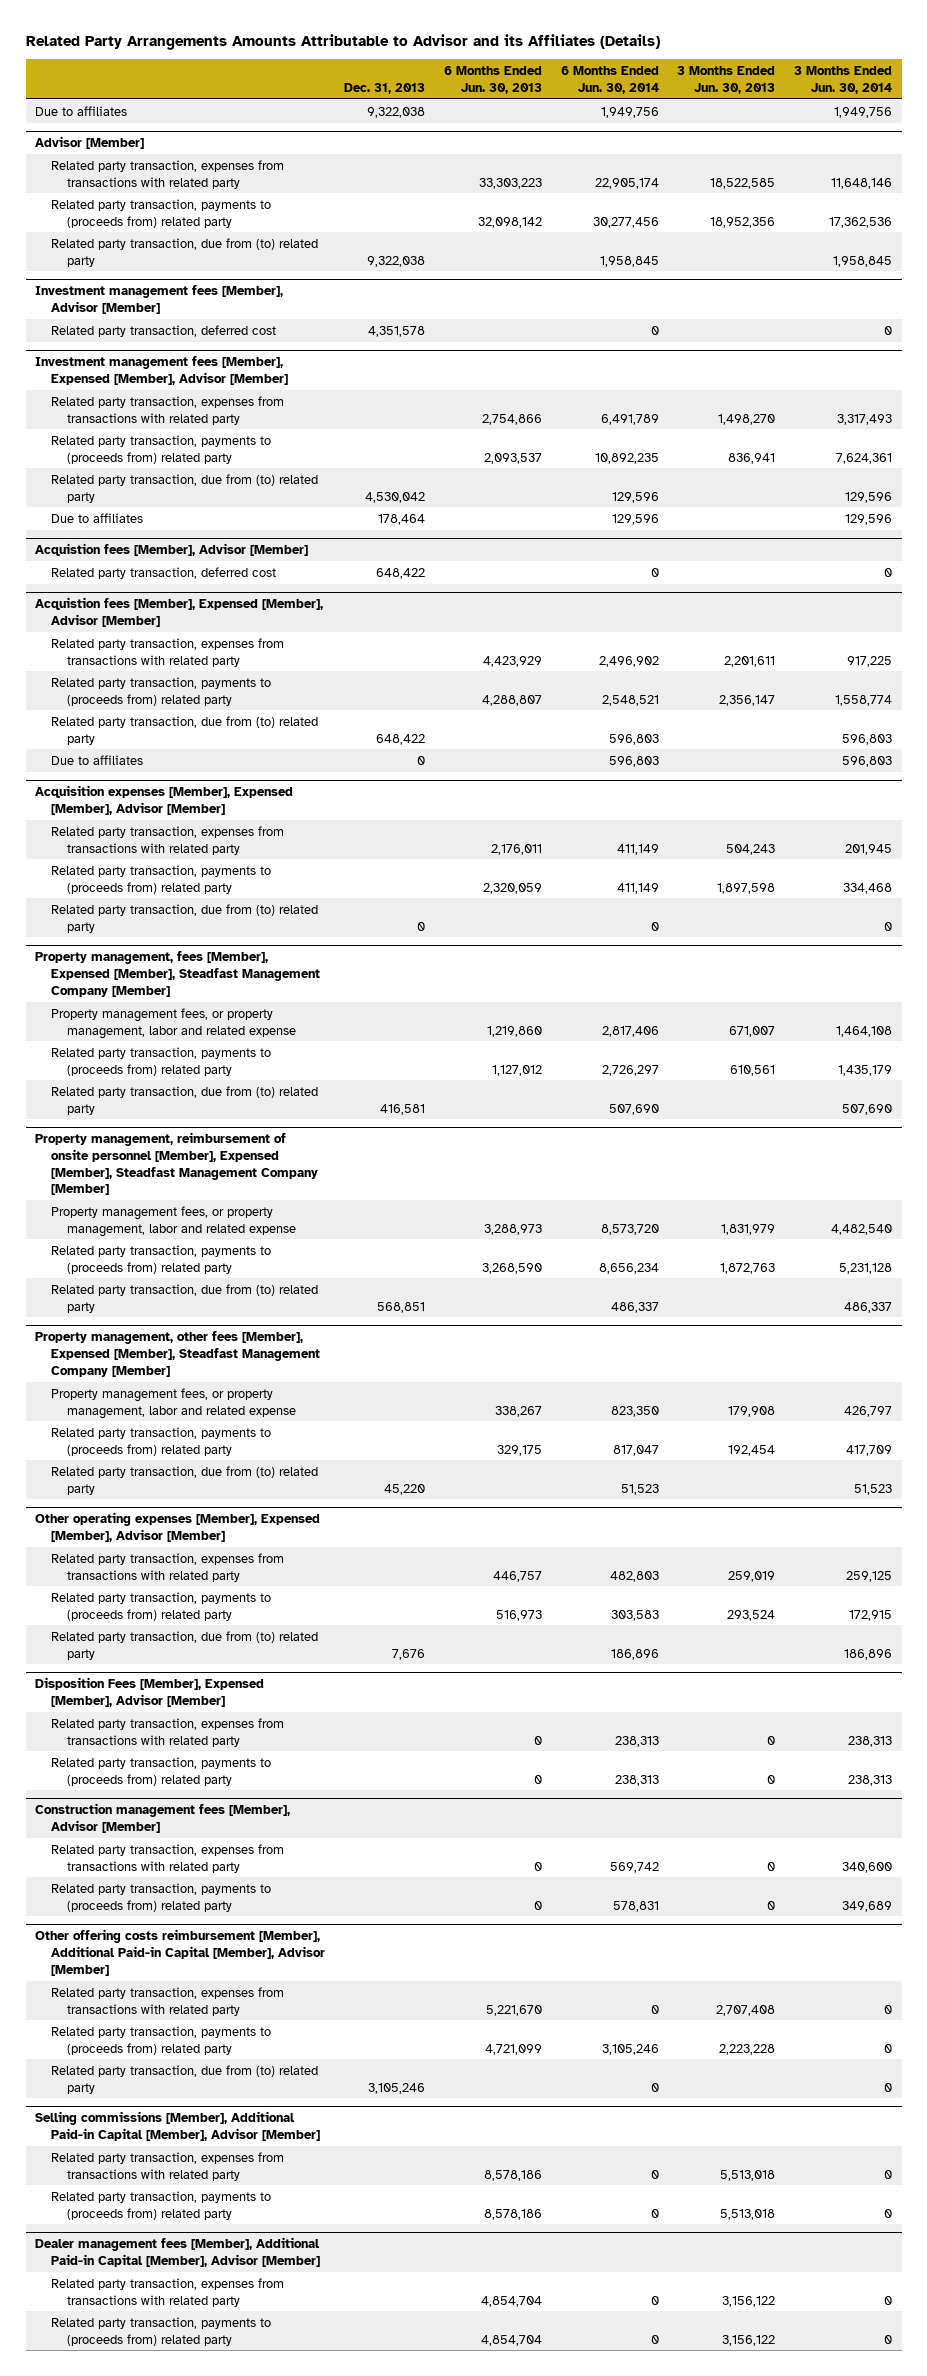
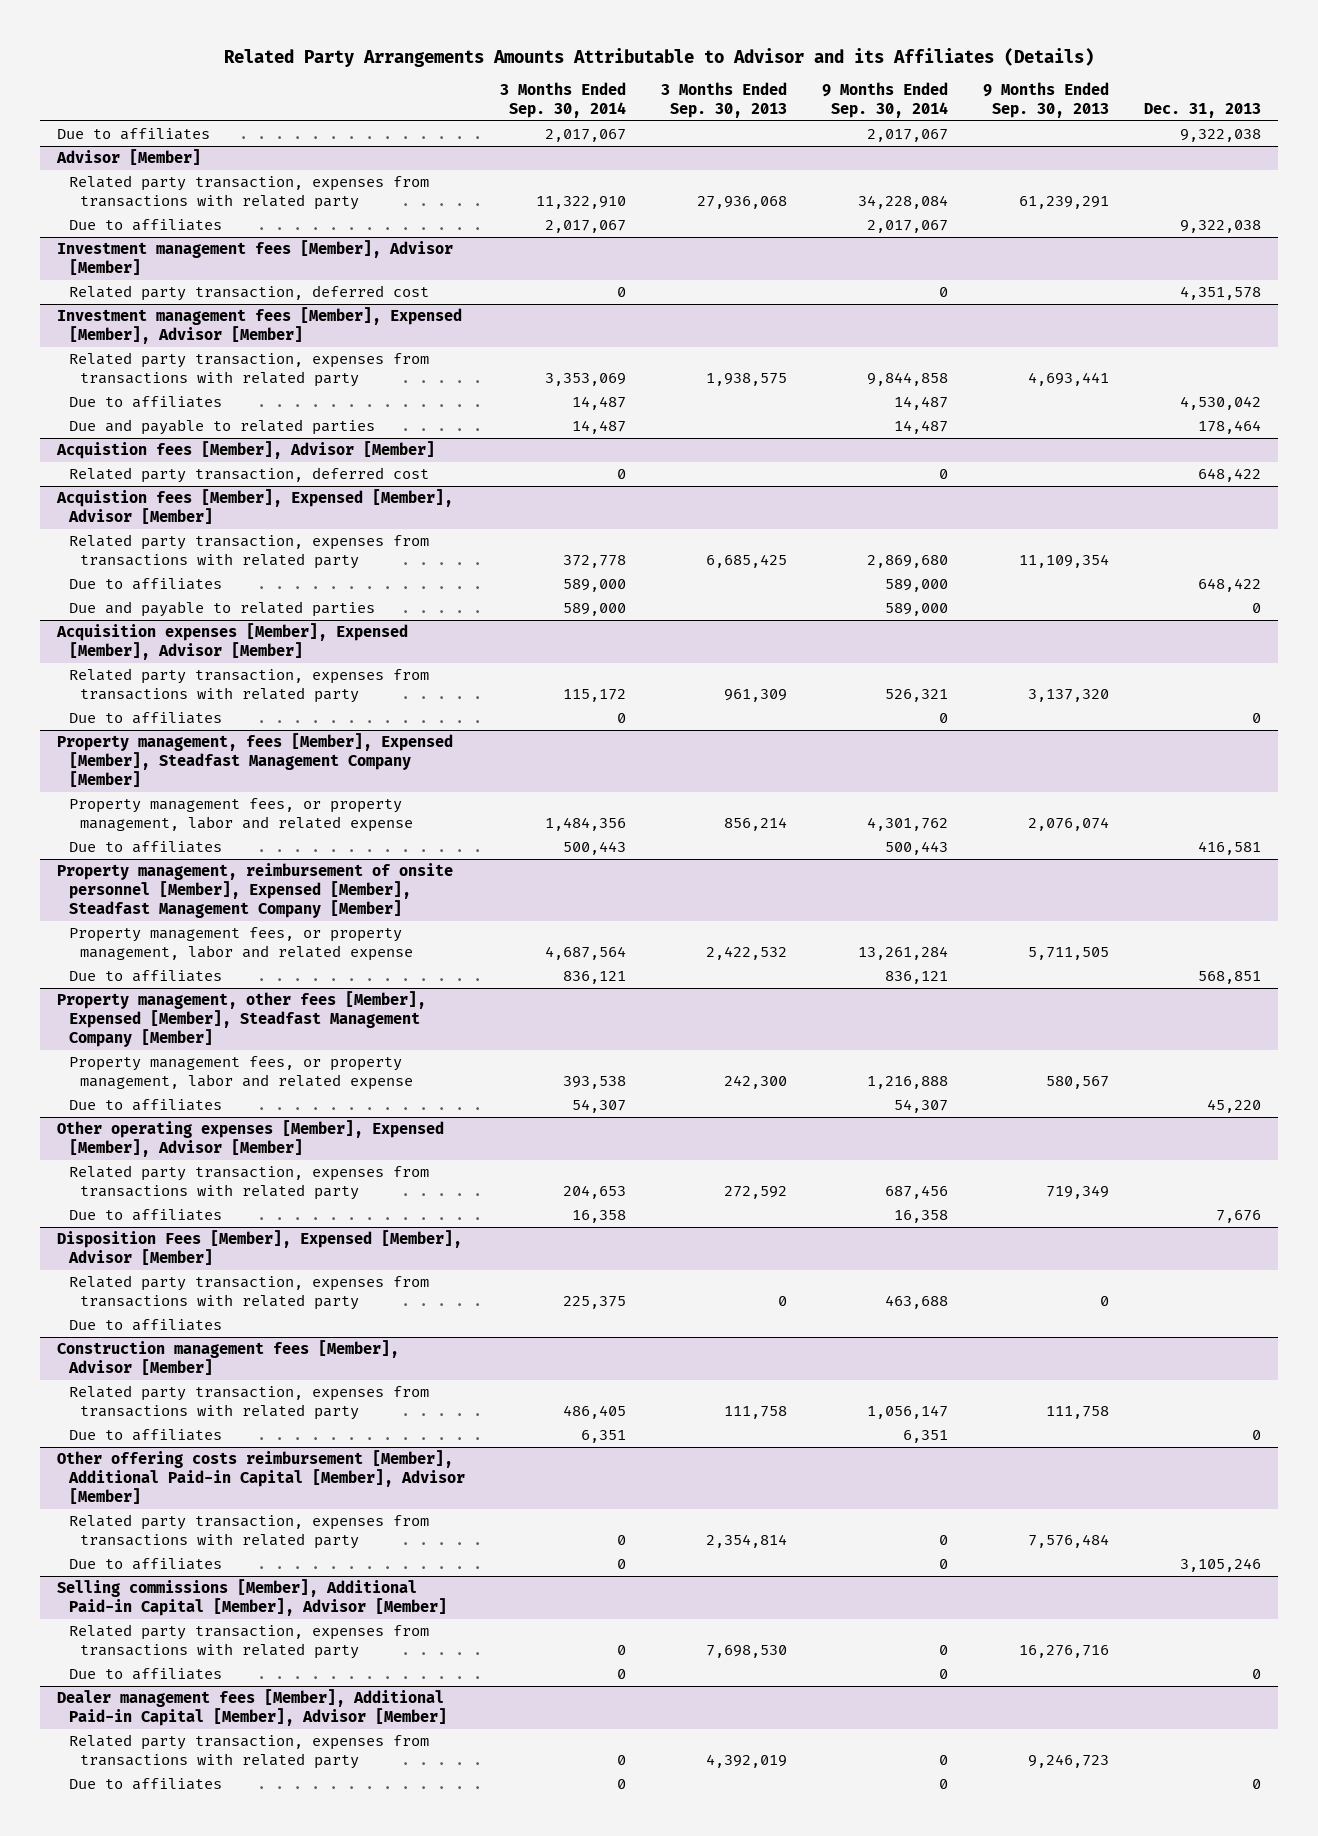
- | Dec. 31, 2013 | 6 Months Ended Jun. 30, 2013 | 6 Months Ended Jun. 30, 2014 | 3 Months Ended Jun. 30, 2013 | 3 Months Ended Jun. 30, 2014
+ | 3 Months Ended Sep. 30, 2014 | 3 Months Ended Sep. 30, 2013 | 9 Months Ended Sep. 30, 2014 | 9 Months Ended Sep. 30, 2013 | Dec. 31, 2013
@ Advisor [Member]
- Related party transaction, payments to (proceeds from) related party | | 32,098,142 | 30,277,456 | 18,952,356 | 17,362,536
- Related party transaction, due from (to) related party | 9,322,038 | | 1,958,845 | | 1,958,845
+ Due to affiliates | 2,017,067 | | 2,017,067 | | 9,322,038
@ Investment management fees [Member], Expensed [Member], Advisor [Member]
- Related party transaction, payments to (proceeds from) related party | | 2,093,537 | 10,892,235 | 836,941 | 7,624,361
- Related party transaction, due from (to) related party | 4,530,042 | | 129,596 | | 129,596
- Due to affiliates | 178,464 | | 129,596 | | 129,596
+ Due to affiliates | 14,487 | | 14,487 | | 4,530,042
+ Due and payable to related parties | 14,487 | | 14,487 | | 178,464
@ Acquistion fees [Member], Expensed [Member], Advisor [Member]
- Related party transaction, payments to (proceeds from) related party | | 4,288,807 | 2,548,521 | 2,356,147 | 1,558,774
- Related party transaction, due from (to) related party | 648,422 | | 596,803 | | 596,803
- Due to affiliates | 0 | | 596,803 | | 596,803
+ Due to affiliates | 589,000 | | 589,000 | | 648,422
+ Due and payable to related parties | 589,000 | | 589,000 | | 0
@ Acquisition expenses [Member], Expensed [Member], Advisor [Member]
- Related party transaction, payments to (proceeds from) related party | | 2,320,059 | 411,149 | 1,897,598 | 334,468
- Related party transaction, due from (to) related party | 0 | | 0 | | 0
+ Due to affiliates | 0 | | 0 | | 0
@ Property management, fees [Member], Expensed [Member], Steadfast Management Company [Member]
- Related party transaction, payments to (proceeds from) related party | | 1,127,012 | 2,726,297 | 610,561 | 1,435,179
- Related party transaction, due from (to) related party | 416,581 | | 507,690 | | 507,690
+ Due to affiliates | 500,443 | | 500,443 | | 416,581
@ Property management, reimbursement of onsite personnel [Member], Expensed [Member], Steadfast Management Company [Member]
- Related party transaction, payments to (proceeds from) related party | | 3,268,590 | 8,656,234 | 1,872,763 | 5,231,128
- Related party transaction, due from (to) related party | 568,851 | | 486,337 | | 486,337
+ Due to affiliates | 836,121 | | 836,121 | | 568,851
@ Property management, other fees [Member], Expensed [Member], Steadfast Management Company [Member]
- Related party transaction, payments to (proceeds from) related party | | 329,175 | 817,047 | 192,454 | 417,709
- Related party transaction, due from (to) related party | 45,220 | | 51,523 | | 51,523
+ Due to affiliates | 54,307 | | 54,307 | | 45,220
@ Other operating expenses [Member], Expensed [Member], Advisor [Member]
- Related party transaction, payments to (proceeds from) related party | | 516,973 | 303,583 | 293,524 | 172,915
- Related party transaction, due from (to) related party | 7,676 | | 186,896 | | 186,896
+ Due to affiliates | 16,358 | | 16,358 | | 7,676
@ Disposition Fees [Member], Expensed [Member], Advisor [Member]
- Related party transaction, payments to (proceeds from) related party | | 0 | 238,313 | 0 | 238,313
+ Due to affiliates
@ Construction management fees [Member], Advisor [Member]
- Related party transaction, payments to (proceeds from) related party | | 0 | 578,831 | 0 | 349,689
+ Due to affiliates | 6,351 | | 6,351 | | 0
@ Other offering costs reimbursement [Member], Additional Paid-in Capital [Member], Advisor [Member]
- Related party transaction, payments to (proceeds from) related party | | 4,721,099 | 3,105,246 | 2,223,228 | 0
- Related party transaction, due from (to) related party | 3,105,246 | | 0 | | 0
+ Due to affiliates | 0 | | 0 | | 3,105,246
@ Selling commissions [Member], Additional Paid-in Capital [Member], Advisor [Member]
- Related party transaction, payments to (proceeds from) related party | | 8,578,186 | 0 | 5,513,018 | 0
+ Due to affiliates | 0 | | 0 | | 0
@ Dealer management fees [Member], Additional Paid-in Capital [Member], Advisor [Member]
- Related party transaction, payments to (proceeds from) related party | | 4,854,704 | 0 | 3,156,122 | 0
+ Due to affiliates | 0 | | 0 | | 0

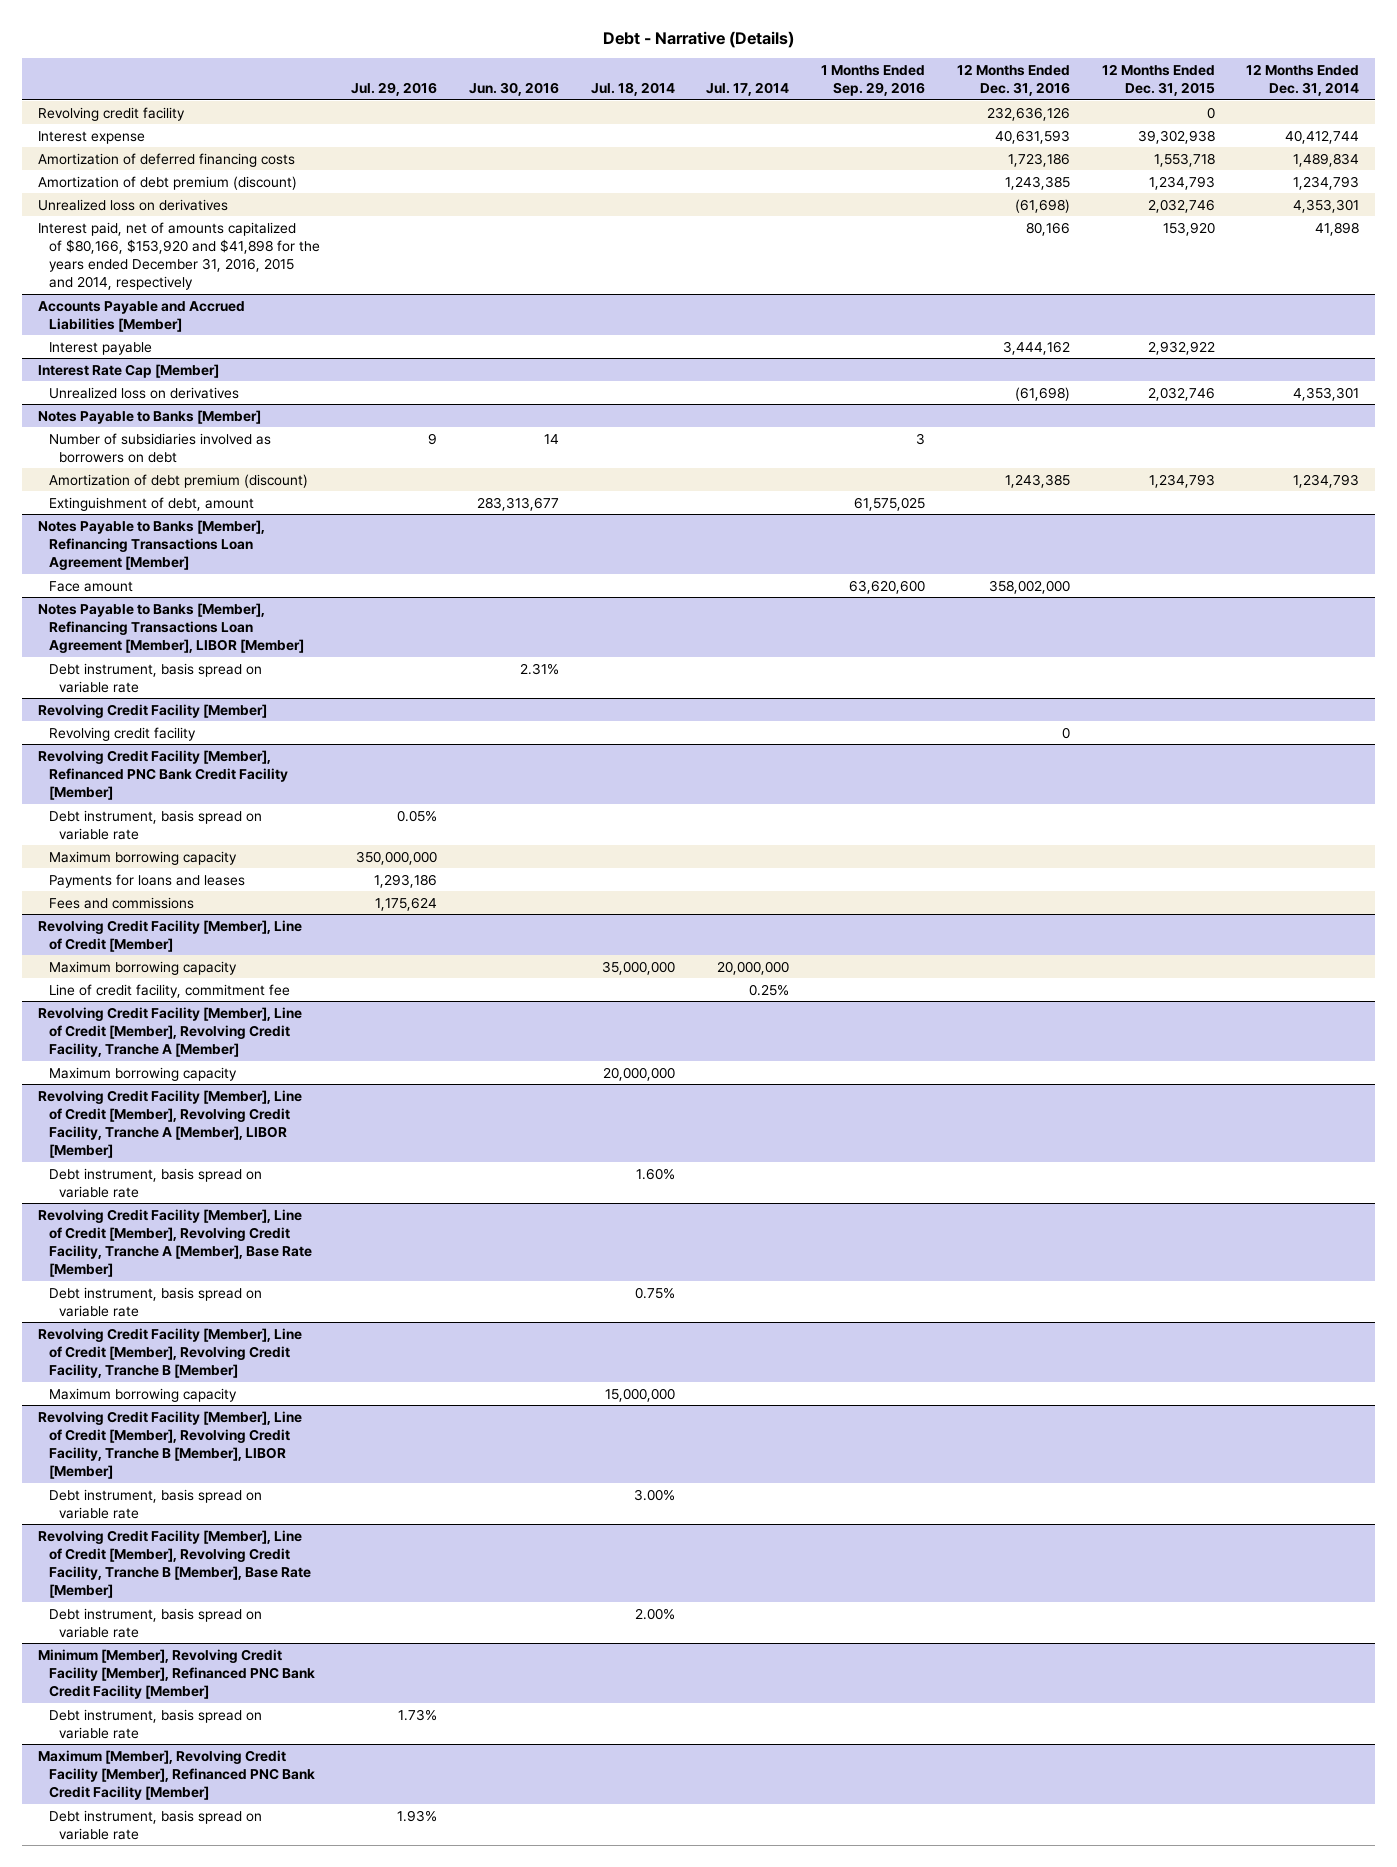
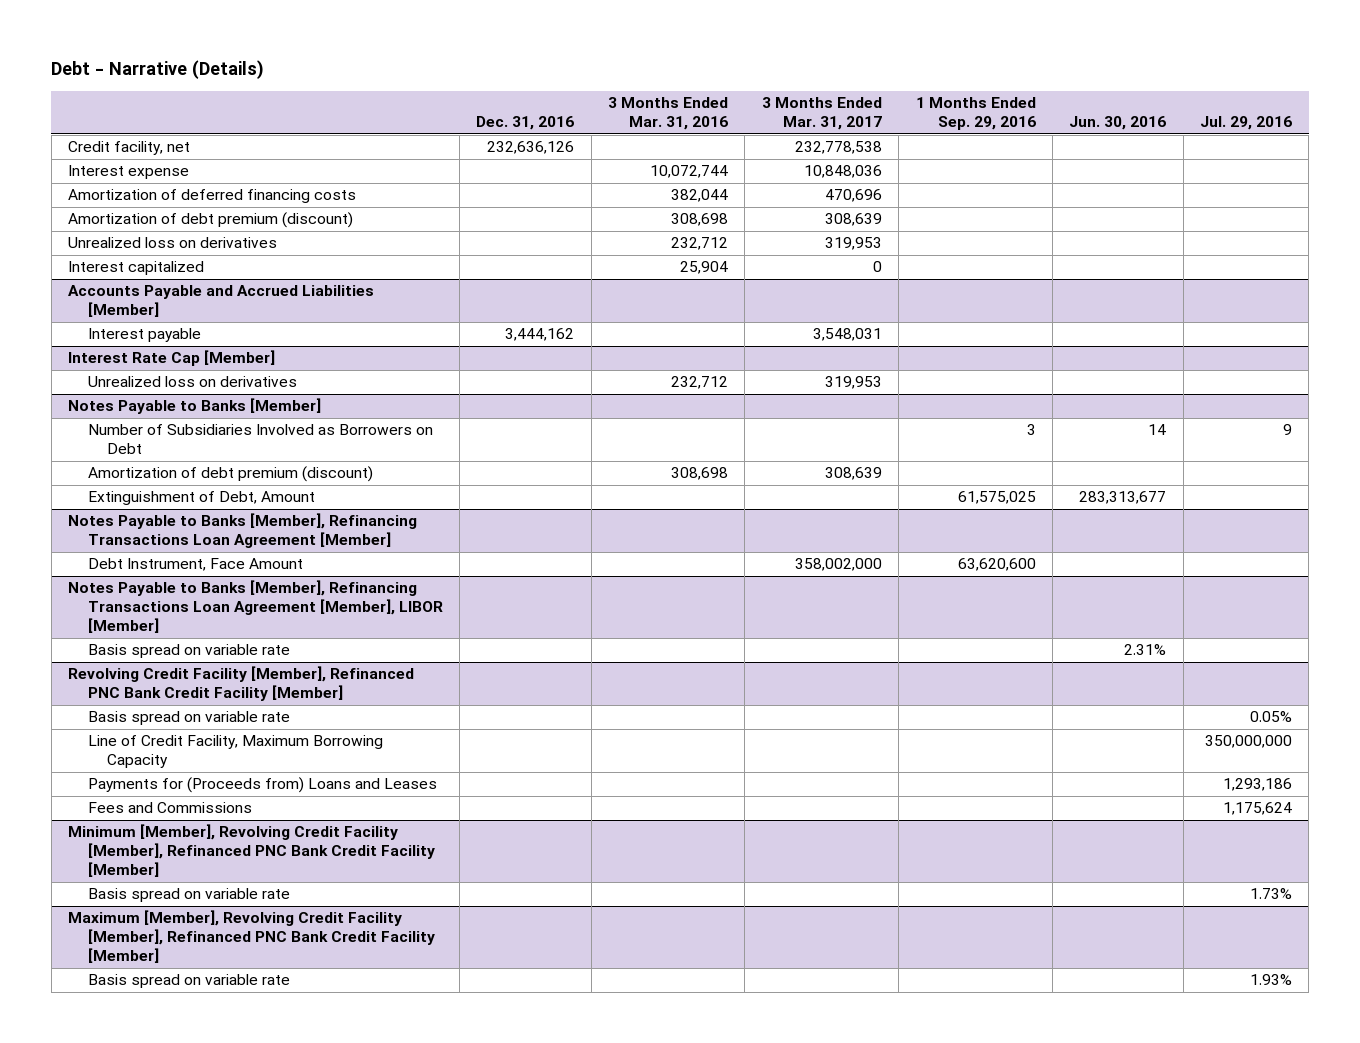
- | Jul. 29, 2016 | Jun. 30, 2016 | Jul. 18, 2014 | Jul. 17, 2014 | 1 Months Ended Sep. 29, 2016 | 12 Months Ended Dec. 31, 2016 | 12 Months Ended Dec. 31, 2015 | 12 Months Ended Dec. 31, 2014
+ | Dec. 31, 2016 | 3 Months Ended Mar. 31, 2016 | 3 Months Ended Mar. 31, 2017 | 1 Months Ended Sep. 29, 2016 | Jun. 30, 2016 | Jul. 29, 2016
- Revolving credit facility | | | | | | 232,636,126 | 0 |
+ Credit facility, net | 232,636,126 | | 232,778,538 | | |
- Interest paid, net of amounts capitalized of $80,166, $153,920 and $41,898 for the years ended December 31, 2016, 2015 and 2014, respectively | | | | | | 80,166 | 153,920 | 41,898
+ Interest capitalized | | 25,904 | 0 | | |
@ Notes Payable to Banks [Member]
- Number of subsidiaries involved as borrowers on debt | 9 | 14 | | | 3 | | |
+ Number of Subsidiaries Involved as Borrowers on Debt | | | | 3 | 14 | 9
- Extinguishment of debt, amount | | 283,313,677 | | | 61,575,025 | | |
+ Extinguishment of Debt, Amount | | | | 61,575,025 | 283,313,677 |
@ Notes Payable to Banks [Member], Refinancing Transactions Loan Agreement [Member]
- Face amount | | | | | 63,620,600 | 358,002,000 | |
+ Debt Instrument, Face Amount | | | 358,002,000 | 63,620,600 | |
@ Notes Payable to Banks [Member], Refinancing Transactions Loan Agreement [Member], LIBOR [Member]
- Debt instrument, basis spread on variable rate | | 2.31% | | | | | |
- Revolving Credit Facility [Member]
- Revolving credit facility | | | | | | 0 | |
@ Notes Payable to Banks [Member], Refinancing Transactions Loan Agreement [Member], LIBOR [Member]
+ Basis spread on variable rate | | | | | 2.31% |
@ Revolving Credit Facility [Member], Refinanced PNC Bank Credit Facility [Member]
- Debt instrument, basis spread on variable rate | 0.05% | | | | | | |
- Maximum borrowing capacity | 350,000,000 | | | | | | |
- Payments for loans and leases | 1,293,186 | | | | | | |
- Fees and commissions | 1,175,624 | | | | | | |
- Revolving Credit Facility [Member], Line of Credit [Member]
- Maximum borrowing capacity | | | 35,000,000 | 20,000,000 | | | |
- Line of credit facility, commitment fee | | | | 0.25% | | | |
- Revolving Credit Facility [Member], Line of Credit [Member], Revolving Credit Facility, Tranche A [Member]
- Maximum borrowing capacity | | | 20,000,000 | | | | |
- Revolving Credit Facility [Member], Line of Credit [Member], Revolving Credit Facility, Tranche A [Member], LIBOR [Member]
- Debt instrument, basis spread on variable rate | | | 1.60% | | | | |
- Revolving Credit Facility [Member], Line of Credit [Member], Revolving Credit Facility, Tranche A [Member], Base Rate [Member]
- Debt instrument, basis spread on variable rate | | | 0.75% | | | | |
- Revolving Credit Facility [Member], Line of Credit [Member], Revolving Credit Facility, Tranche B [Member]
- Maximum borrowing capacity | | | 15,000,000 | | | | |
- Revolving Credit Facility [Member], Line of Credit [Member], Revolving Credit Facility, Tranche B [Member], LIBOR [Member]
- Debt instrument, basis spread on variable rate | | | 3.00% | | | | |
- Revolving Credit Facility [Member], Line of Credit [Member], Revolving Credit Facility, Tranche B [Member], Base Rate [Member]
- Debt instrument, basis spread on variable rate | | | 2.00% | | | | |
@ Revolving Credit Facility [Member], Refinanced PNC Bank Credit Facility [Member]
+ Basis spread on variable rate | | | | | | 0.05%
+ Line of Credit Facility, Maximum Borrowing Capacity | | | | | | 350,000,000
+ Payments for (Proceeds from) Loans and Leases | | | | | | 1,293,186
+ Fees and Commissions | | | | | | 1,175,624
@ Minimum [Member], Revolving Credit Facility [Member], Refinanced PNC Bank Credit Facility [Member]
- Debt instrument, basis spread on variable rate | 1.73% | | | | | | |
+ Basis spread on variable rate | | | | | | 1.73%
@ Maximum [Member], Revolving Credit Facility [Member], Refinanced PNC Bank Credit Facility [Member]
- Debt instrument, basis spread on variable rate | 1.93% | | | | | | |
+ Basis spread on variable rate | | | | | | 1.93%

